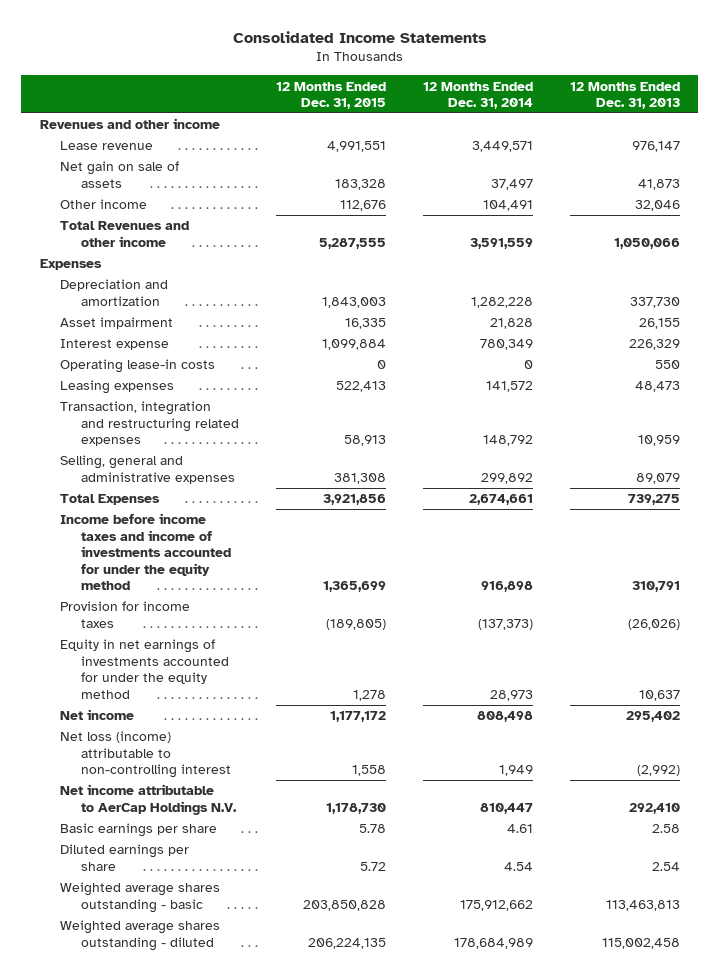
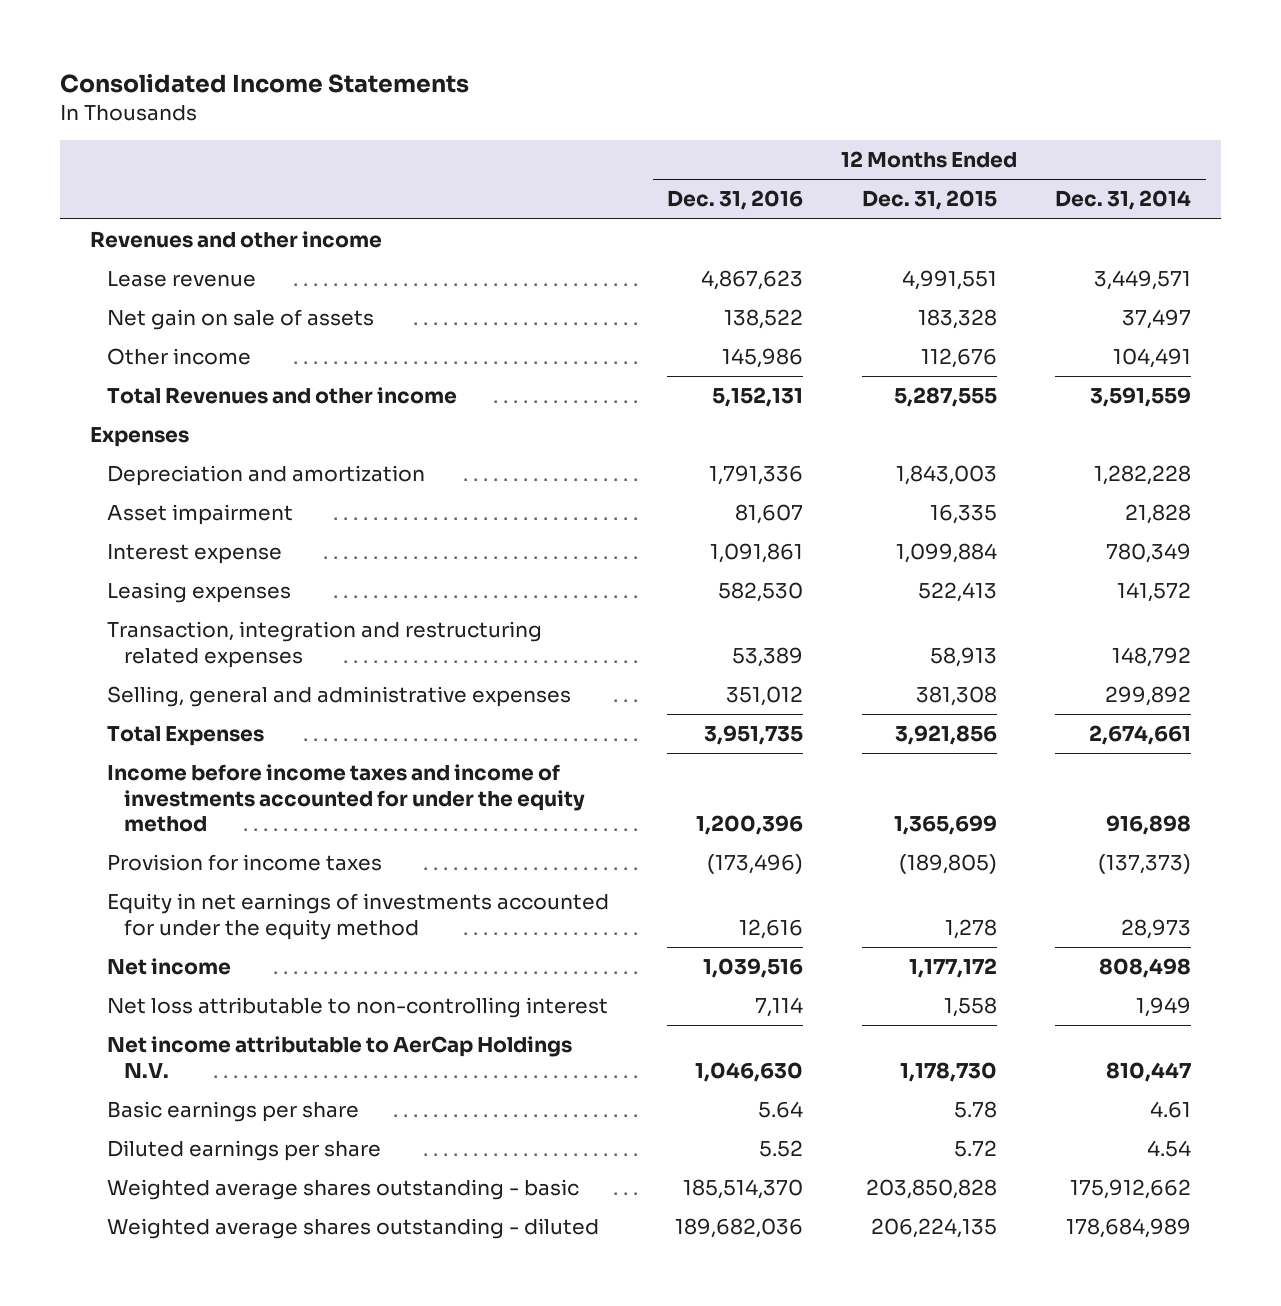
- | 12 Months Ended Dec. 31, 2015 | 12 Months Ended Dec. 31, 2014 | 12 Months Ended Dec. 31, 2013
+ | 12 Months Ended Dec. 31, 2016 | 12 Months Ended Dec. 31, 2015 | 12 Months Ended Dec. 31, 2014
- Operating lease-in costs | 0 | 0 | 550
- Net loss (income) attributable to non-controlling interest | 1,558 | 1,949 | (2,992)
+ Net loss attributable to non-controlling interest | 7,114 | 1,558 | 1,949

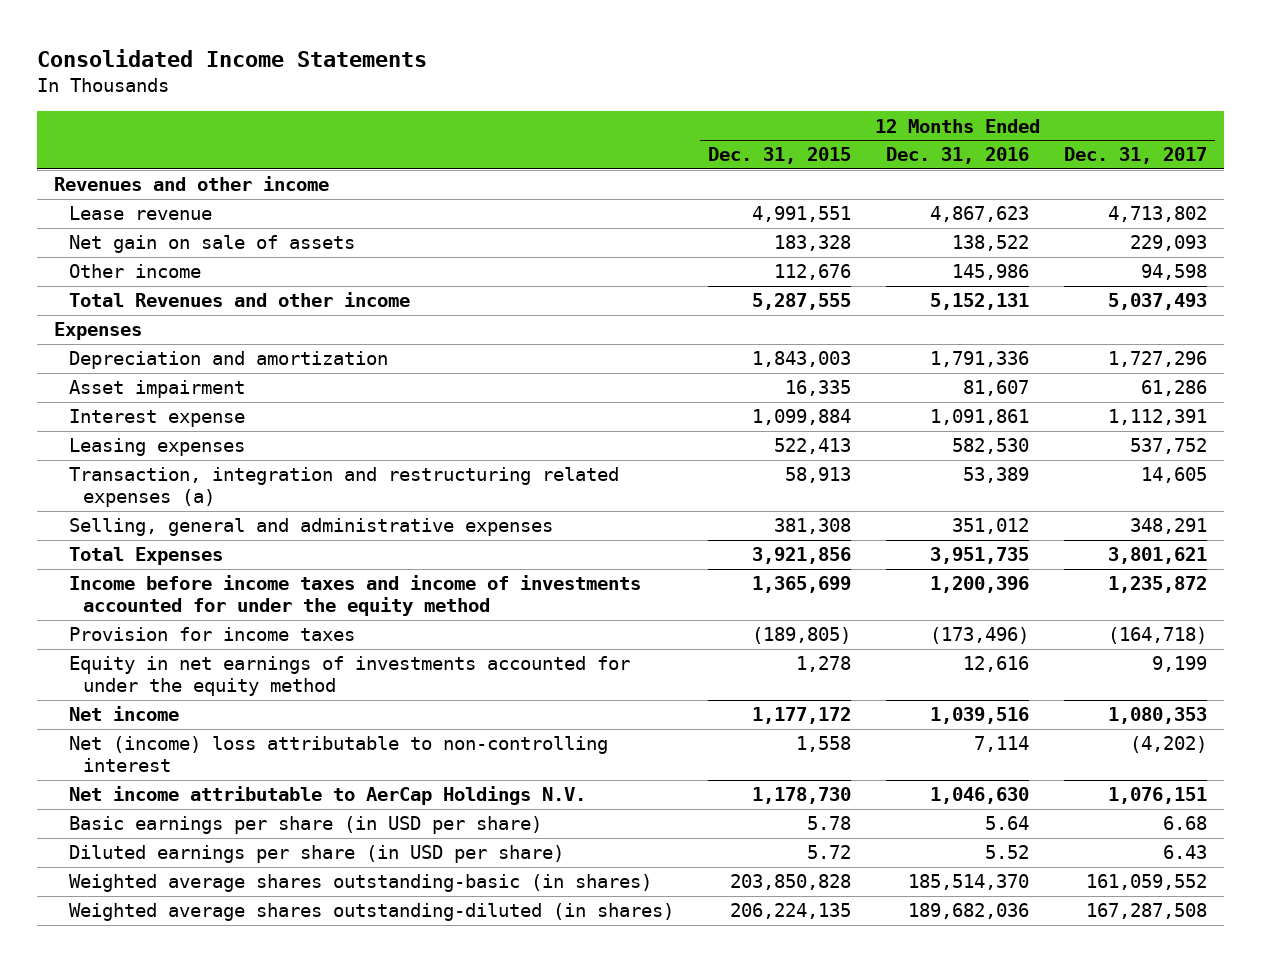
- | 12 Months Ended Dec. 31, 2016 | 12 Months Ended Dec. 31, 2015 | 12 Months Ended Dec. 31, 2014
+ | 12 Months Ended Dec. 31, 2015 | 12 Months Ended Dec. 31, 2016 | 12 Months Ended Dec. 31, 2017
- Transaction, integration and restructuring related expenses | 53,389 | 58,913 | 148,792
+ Transaction, integration and restructuring related expenses (a) | 58,913 | 53,389 | 14,605
- Net loss attributable to non-controlling interest | 7,114 | 1,558 | 1,949
+ Net (income) loss attributable to non-controlling interest | 1,558 | 7,114 | (4,202)
- Basic earnings per share | 5.64 | 5.78 | 4.61
- Diluted earnings per share | 5.52 | 5.72 | 4.54
- Weighted average shares outstanding - basic | 185,514,370 | 203,850,828 | 175,912,662
- Weighted average shares outstanding - diluted | 189,682,036 | 206,224,135 | 178,684,989
+ Basic earnings per share (in USD per share) | 5.78 | 5.64 | 6.68
+ Diluted earnings per share (in USD per share) | 5.72 | 5.52 | 6.43
+ Weighted average shares outstanding-basic (in shares) | 203,850,828 | 185,514,370 | 161,059,552
+ Weighted average shares outstanding-diluted (in shares) | 206,224,135 | 189,682,036 | 167,287,508

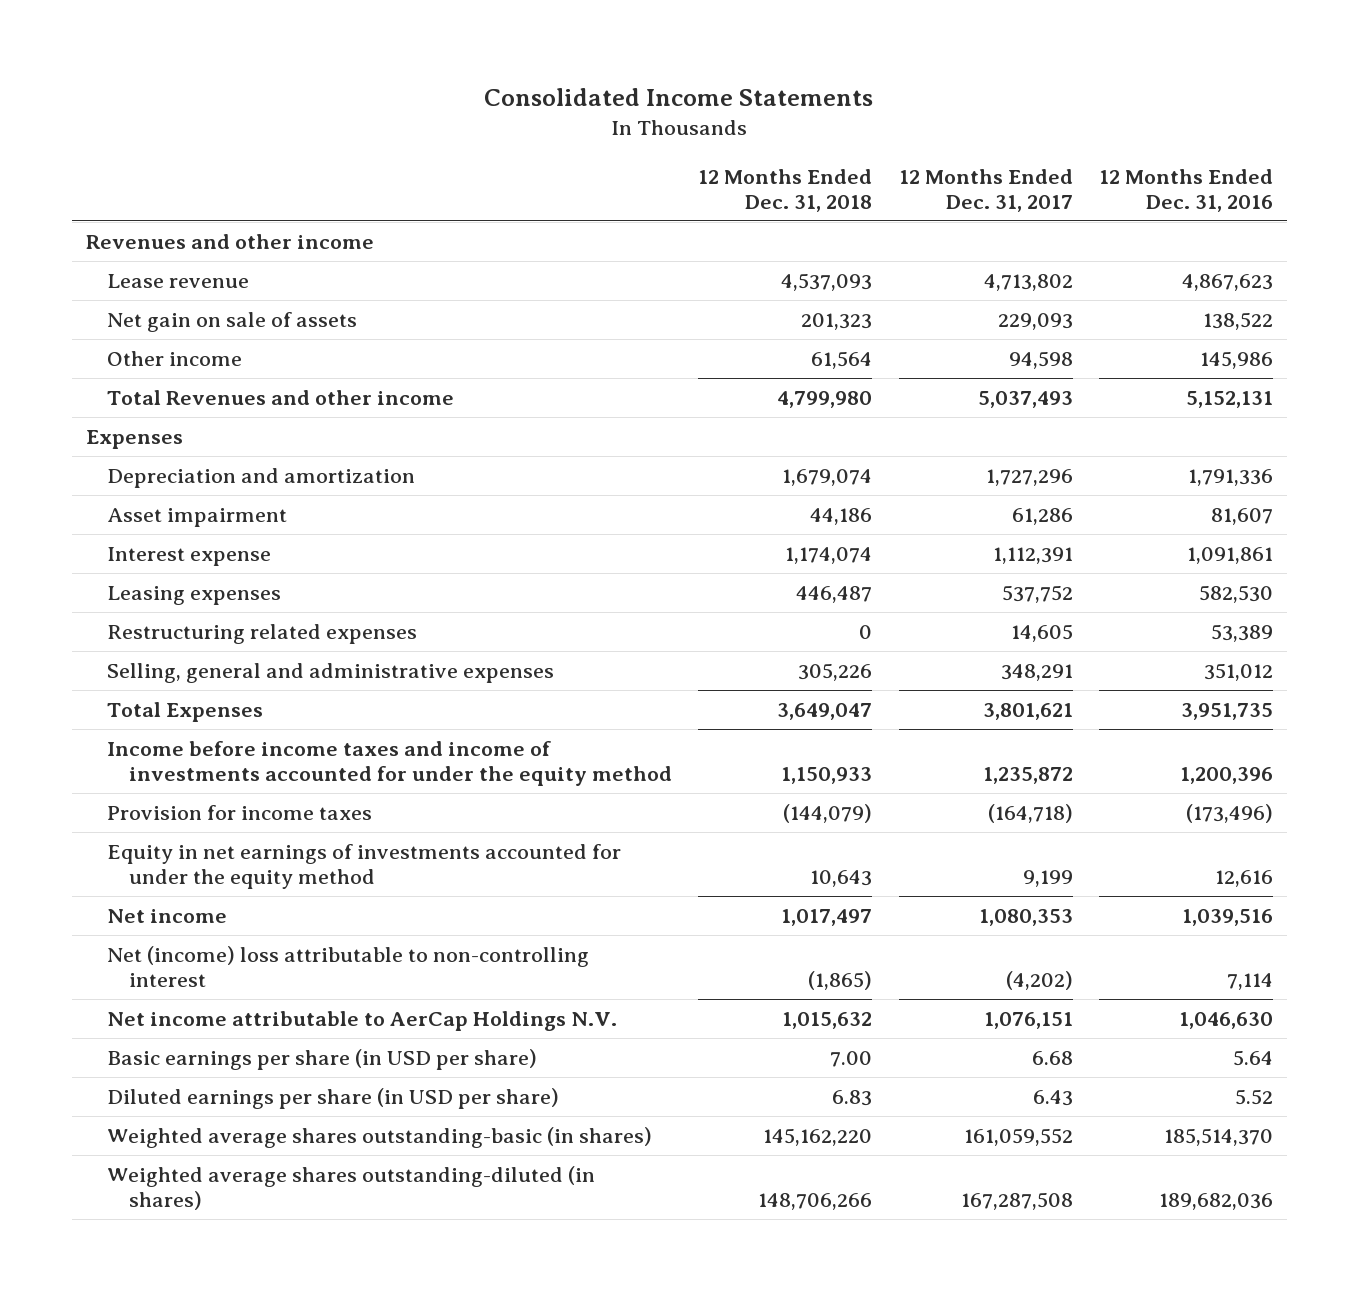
- | 12 Months Ended Dec. 31, 2015 | 12 Months Ended Dec. 31, 2016 | 12 Months Ended Dec. 31, 2017
+ | 12 Months Ended Dec. 31, 2018 | 12 Months Ended Dec. 31, 2017 | 12 Months Ended Dec. 31, 2016
- Transaction, integration and restructuring related expenses (a) | 58,913 | 53,389 | 14,605
+ Restructuring related expenses | 0 | 14,605 | 53,389

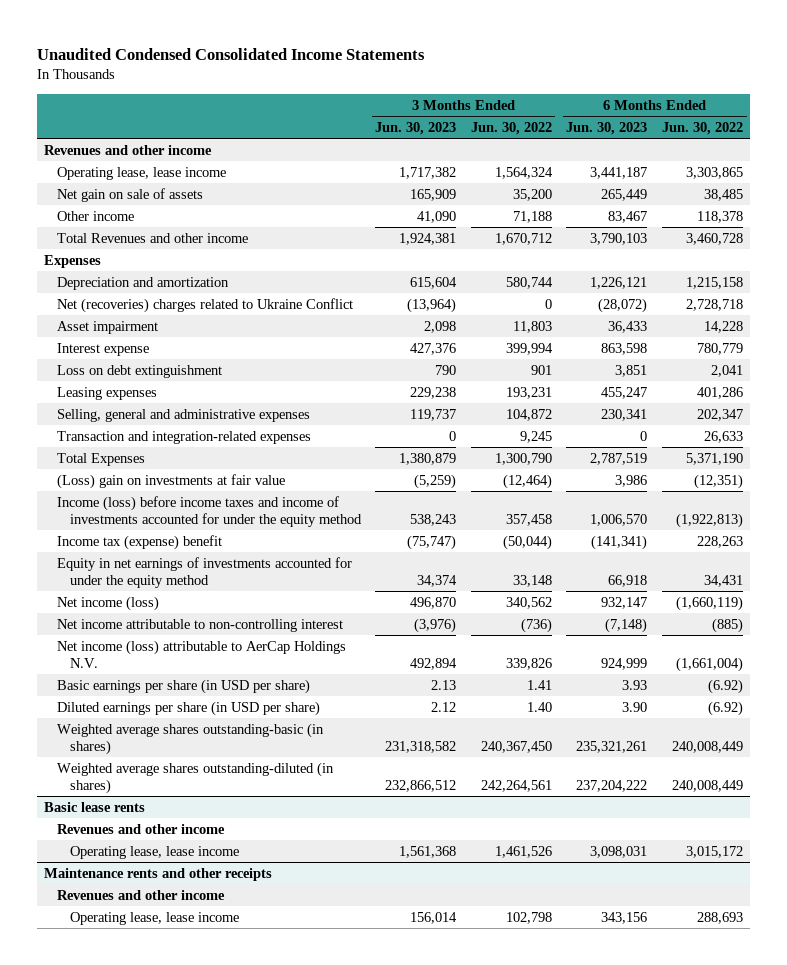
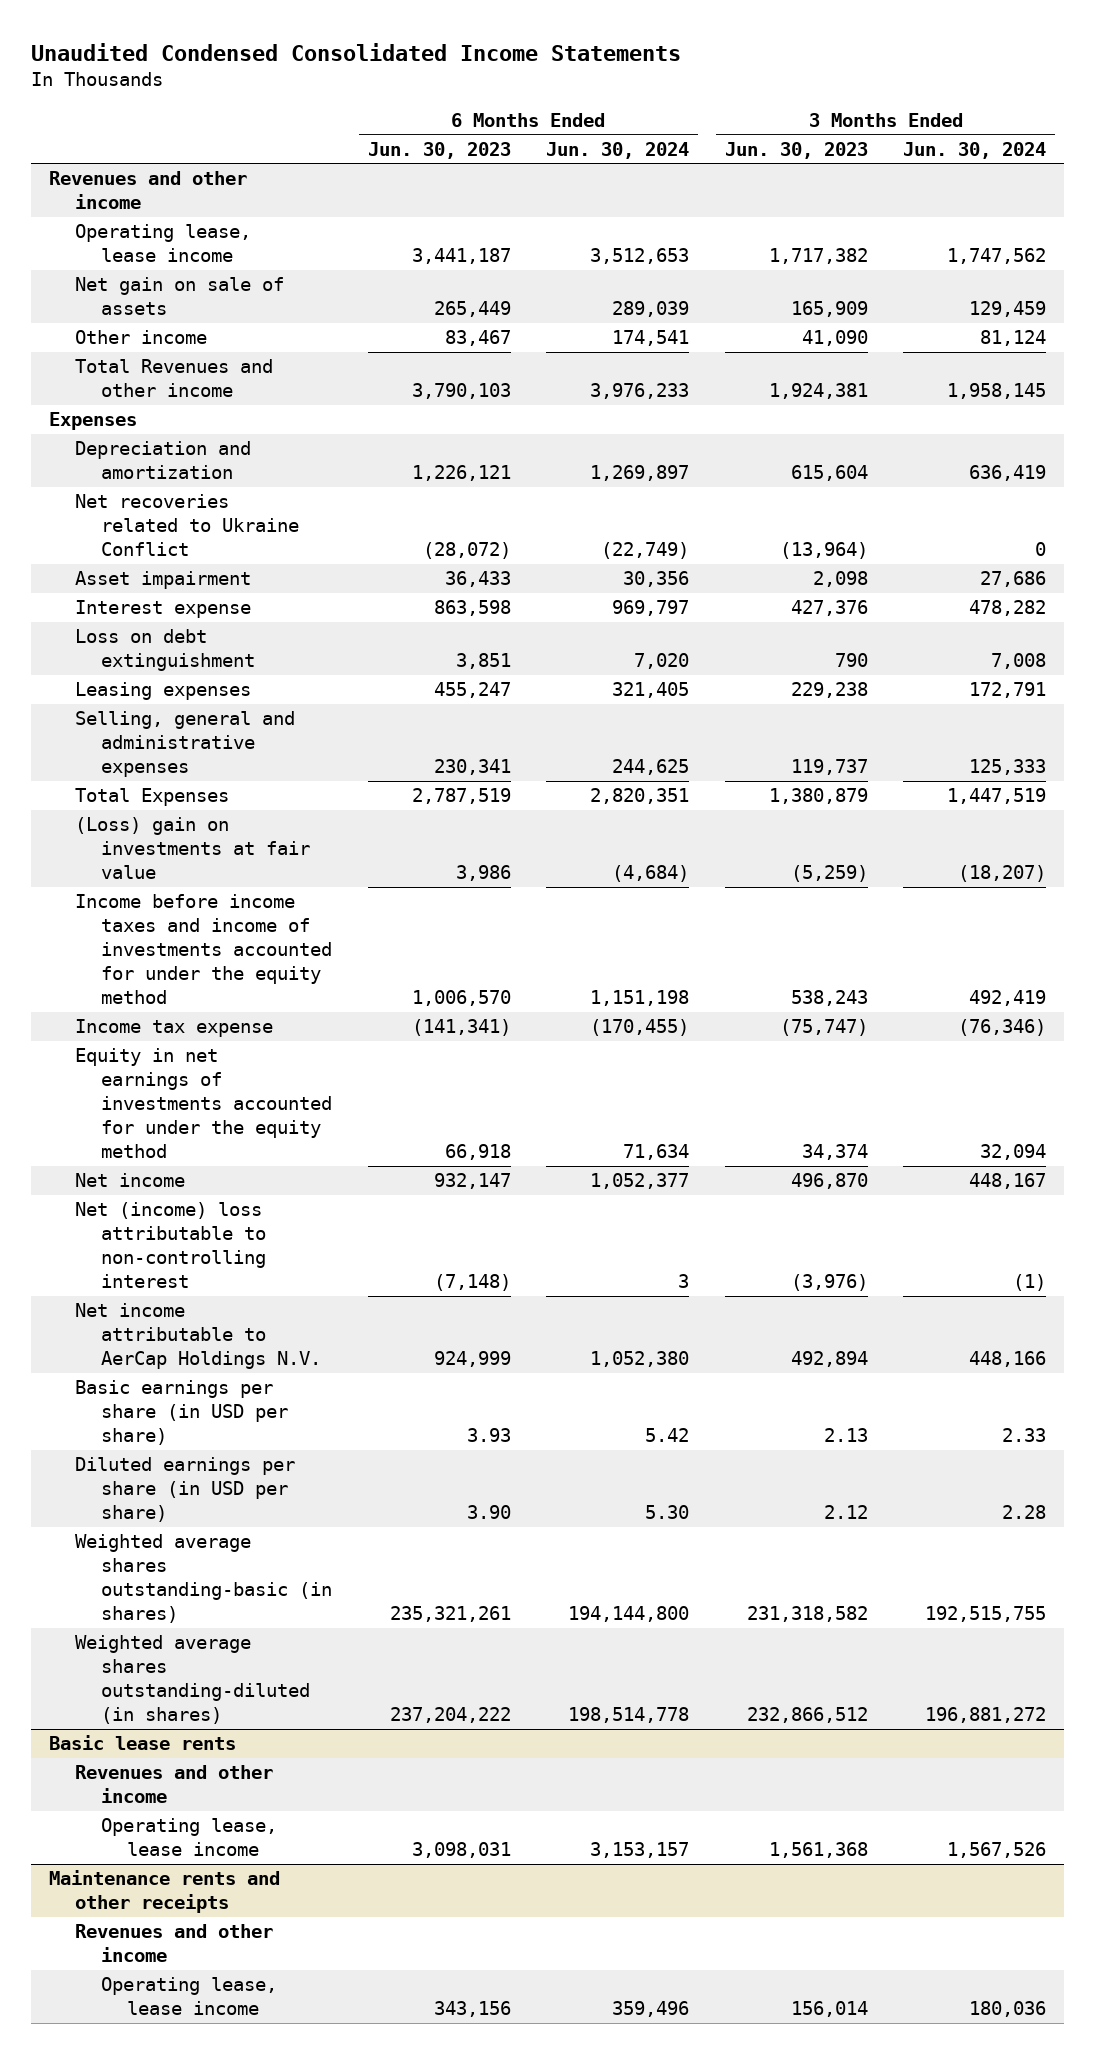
- | 3 Months Ended Jun. 30, 2023 | 3 Months Ended Jun. 30, 2022 | 6 Months Ended Jun. 30, 2023 | 6 Months Ended Jun. 30, 2022
+ | 6 Months Ended Jun. 30, 2023 | 6 Months Ended Jun. 30, 2024 | 3 Months Ended Jun. 30, 2023 | 3 Months Ended Jun. 30, 2024
- Net (recoveries) charges related to Ukraine Conflict | (13,964) | 0 | (28,072) | 2,728,718
+ Net recoveries related to Ukraine Conflict | (28,072) | (22,749) | (13,964) | 0
- Transaction and integration-related expenses | 0 | 9,245 | 0 | 26,633
- Income (loss) before income taxes and income of investments accounted for under the equity method | 538,243 | 357,458 | 1,006,570 | (1,922,813)
- Income tax (expense) benefit | (75,747) | (50,044) | (141,341) | 228,263
+ Income before income taxes and income of investments accounted for under the equity method | 1,006,570 | 1,151,198 | 538,243 | 492,419
+ Income tax expense | (141,341) | (170,455) | (75,747) | (76,346)
- Net income (loss) | 496,870 | 340,562 | 932,147 | (1,660,119)
- Net income attributable to non-controlling interest | (3,976) | (736) | (7,148) | (885)
- Net income (loss) attributable to AerCap Holdings N.V. | 492,894 | 339,826 | 924,999 | (1,661,004)
+ Net income | 932,147 | 1,052,377 | 496,870 | 448,167
+ Net (income) loss attributable to non-controlling interest | (7,148) | 3 | (3,976) | (1)
+ Net income attributable to AerCap Holdings N.V. | 924,999 | 1,052,380 | 492,894 | 448,166

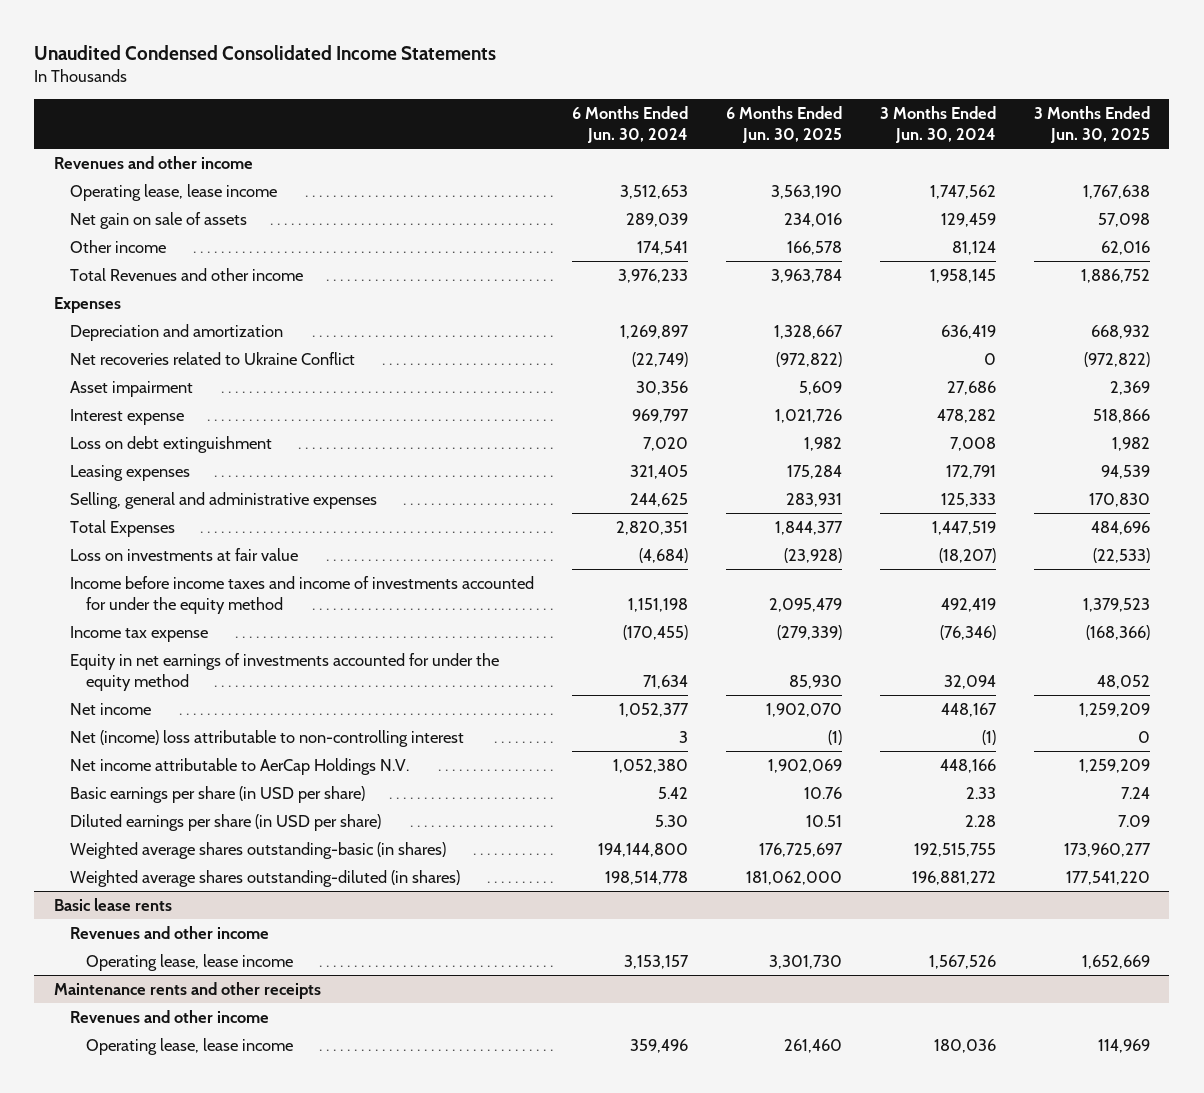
- | 6 Months Ended Jun. 30, 2023 | 6 Months Ended Jun. 30, 2024 | 3 Months Ended Jun. 30, 2023 | 3 Months Ended Jun. 30, 2024
+ | 6 Months Ended Jun. 30, 2024 | 6 Months Ended Jun. 30, 2025 | 3 Months Ended Jun. 30, 2024 | 3 Months Ended Jun. 30, 2025
- (Loss) gain on investments at fair value | 3,986 | (4,684) | (5,259) | (18,207)
+ Loss on investments at fair value | (4,684) | (23,928) | (18,207) | (22,533)

